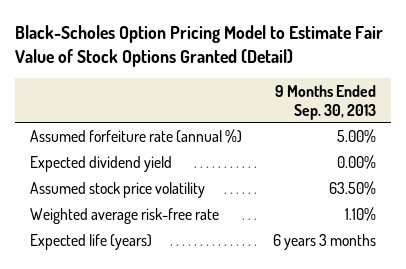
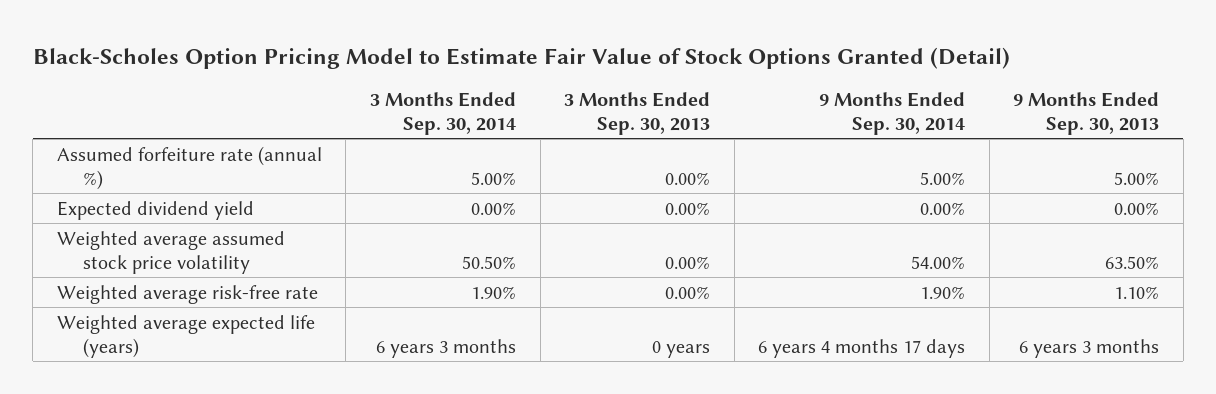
- | 9 Months Ended Sep. 30, 2013
+ | 3 Months Ended Sep. 30, 2014 | 3 Months Ended Sep. 30, 2013 | 9 Months Ended Sep. 30, 2014 | 9 Months Ended Sep. 30, 2013
- Assumed stock price volatility | 63.50%
+ Weighted average assumed stock price volatility | 50.50% | 0.00% | 54.00% | 63.50%
- Expected life (years) | 6 years 3 months
+ Weighted average expected life (years) | 6 years 3 months | 0 years | 6 years 4 months 17 days | 6 years 3 months

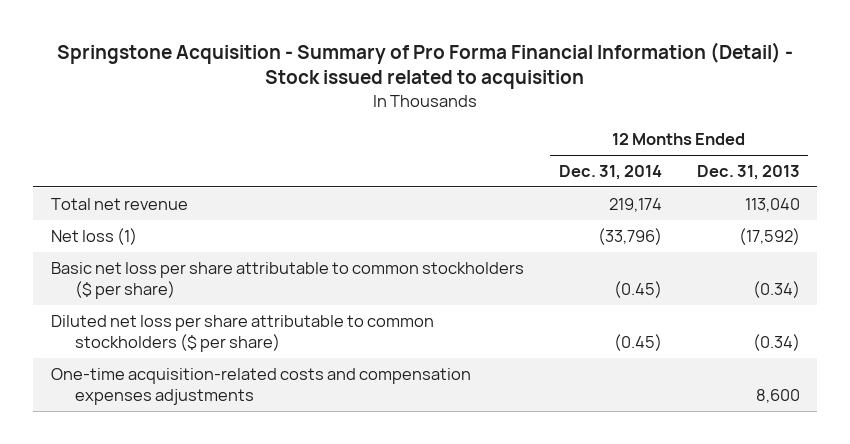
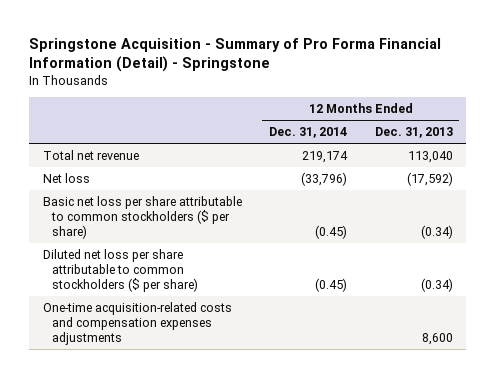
- Springstone Acquisition - Summary of Pro Forma Financial Information (Detail) - Stock issued related to acquisition
+ Springstone Acquisition - Summary of Pro Forma Financial Information (Detail) - Springstone
- Net loss (1) | (33,796) | (17,592)
+ Net loss | (33,796) | (17,592)

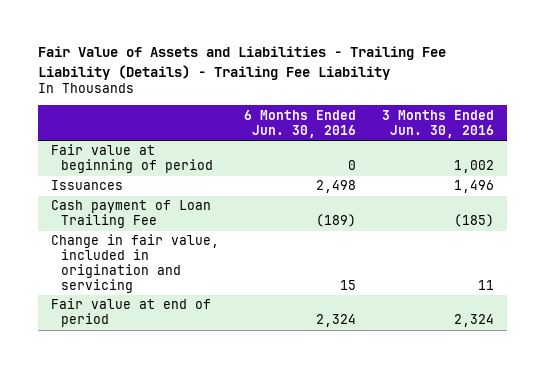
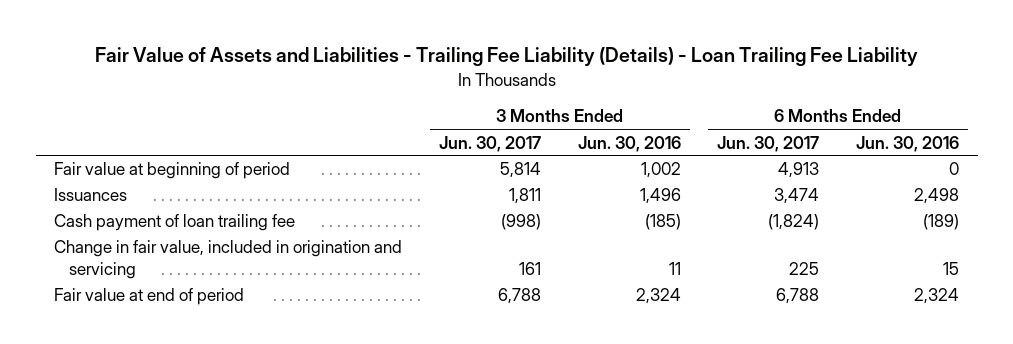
- Fair Value of Assets and Liabilities - Trailing Fee Liability (Details) - Trailing Fee Liability
+ Fair Value of Assets and Liabilities - Trailing Fee Liability (Details) - Loan Trailing Fee Liability
- | 6 Months Ended Jun. 30, 2016 | 3 Months Ended Jun. 30, 2016
+ | 3 Months Ended Jun. 30, 2017 | 3 Months Ended Jun. 30, 2016 | 6 Months Ended Jun. 30, 2017 | 6 Months Ended Jun. 30, 2016
- Cash payment of Loan Trailing Fee | (189) | (185)
+ Cash payment of loan trailing fee | (998) | (185) | (1,824) | (189)

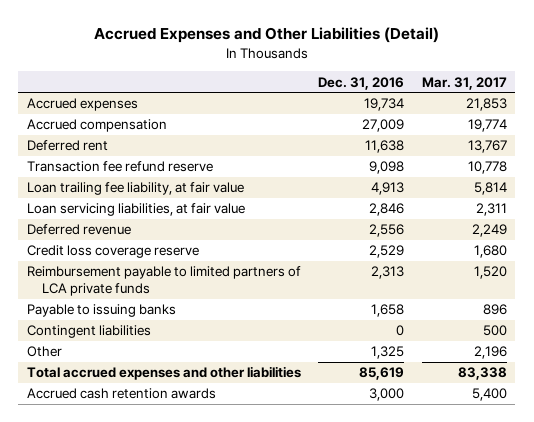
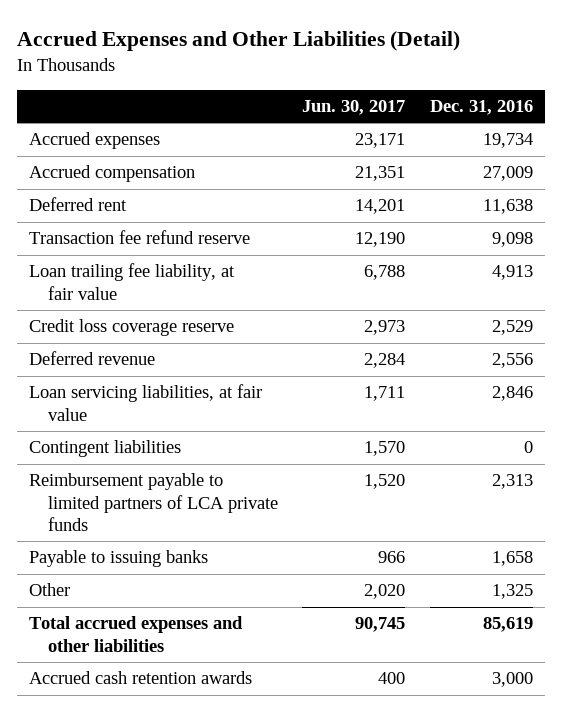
- | Dec. 31, 2016 | Mar. 31, 2017
+ | Jun. 30, 2017 | Dec. 31, 2016
moved down: Deferred revenue | 2,284 | 2,556
moved down: Loan servicing liabilities, at fair value | 1,711 | 2,846
moved up: Contingent liabilities | 1,570 | 0

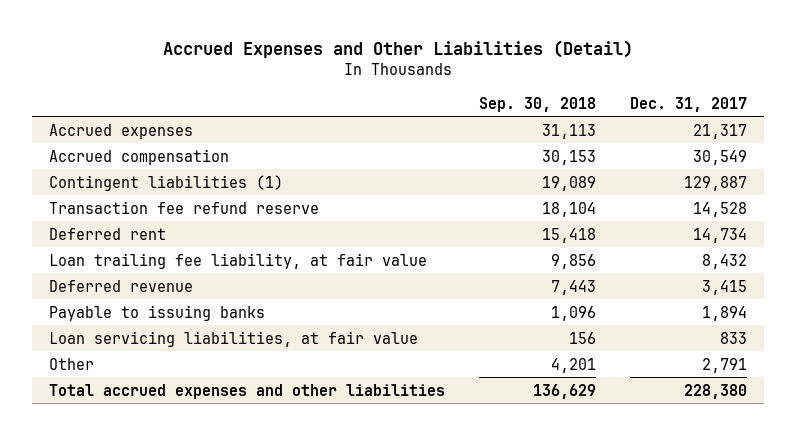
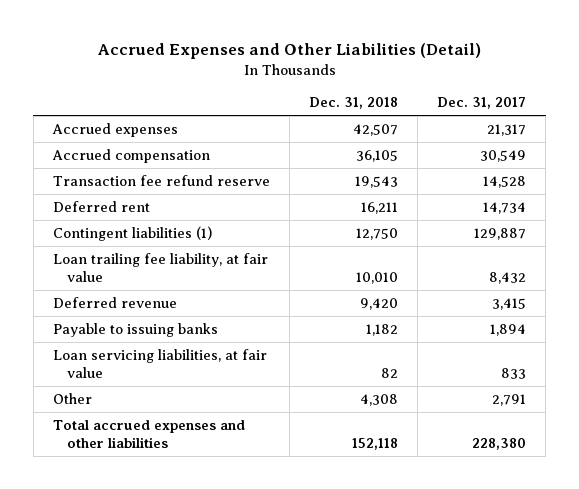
- | Sep. 30, 2018 | Dec. 31, 2017
+ | Dec. 31, 2018 | Dec. 31, 2017
moved down: Contingent liabilities (1) | 12,750 | 129,887

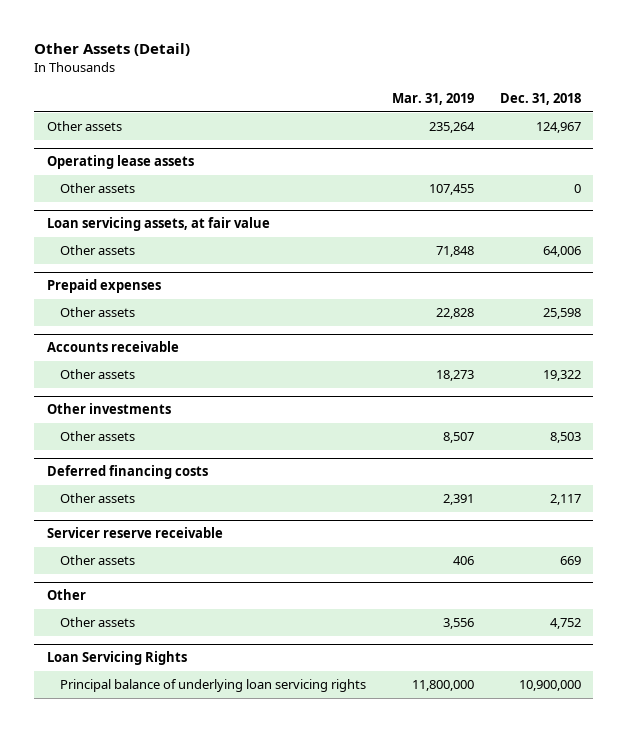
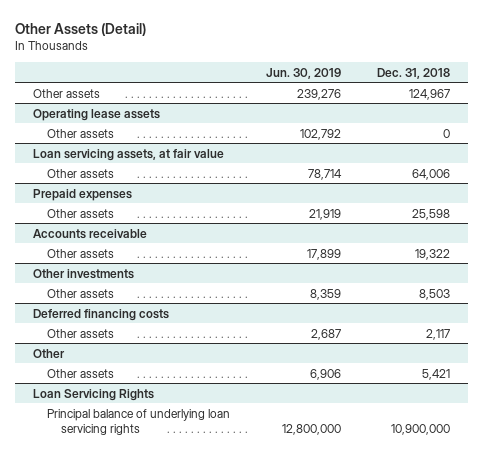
- | Mar. 31, 2019 | Dec. 31, 2018
+ | Jun. 30, 2019 | Dec. 31, 2018
- Servicer reserve receivable
- Other assets | 406 | 669
@ Other
- Other assets | 3,556 | 4,752
+ Other assets | 6,906 | 5,421

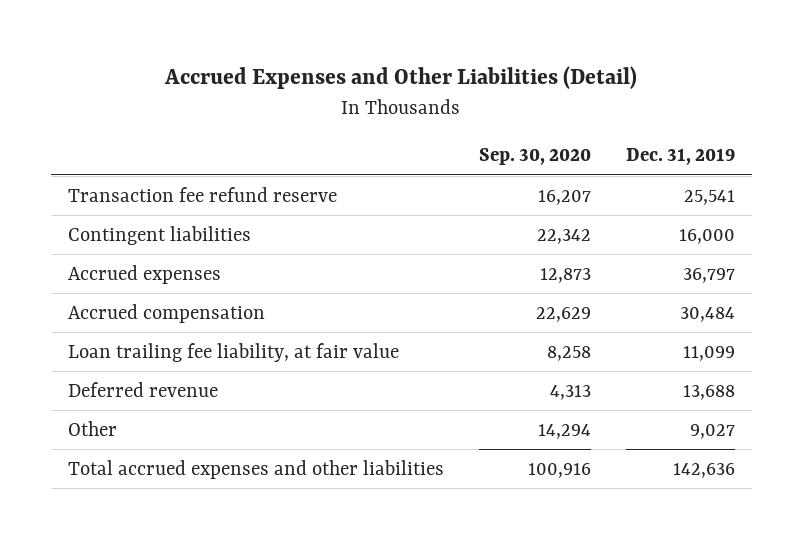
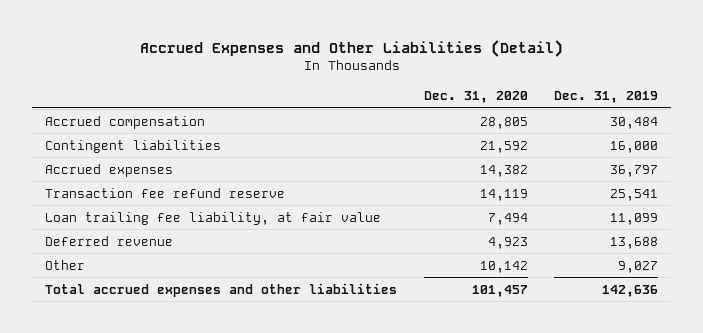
- | Sep. 30, 2020 | Dec. 31, 2019
+ | Dec. 31, 2020 | Dec. 31, 2019
moved up: Accrued compensation | 28,805 | 30,484
moved down: Transaction fee refund reserve | 14,119 | 25,541

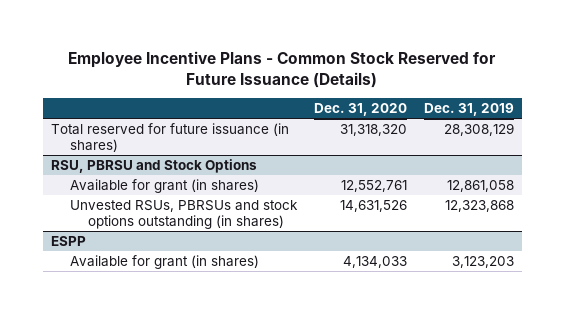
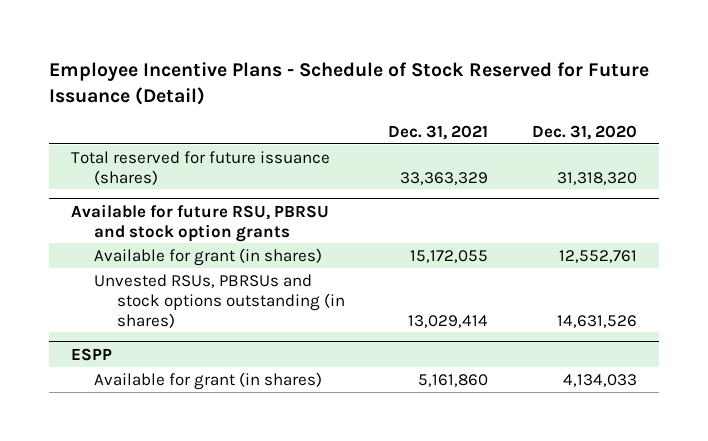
- Employee Incentive Plans - Common Stock Reserved for Future Issuance (Details)
+ Employee Incentive Plans - Schedule of Stock Reserved for Future Issuance (Detail)
- | Dec. 31, 2020 | Dec. 31, 2019
+ | Dec. 31, 2021 | Dec. 31, 2020
- Total reserved for future issuance (in shares) | 31,318,320 | 28,308,129
- RSU, PBRSU and Stock Options
+ Total reserved for future issuance (shares) | 33,363,329 | 31,318,320
+ Available for future RSU, PBRSU and stock option grants

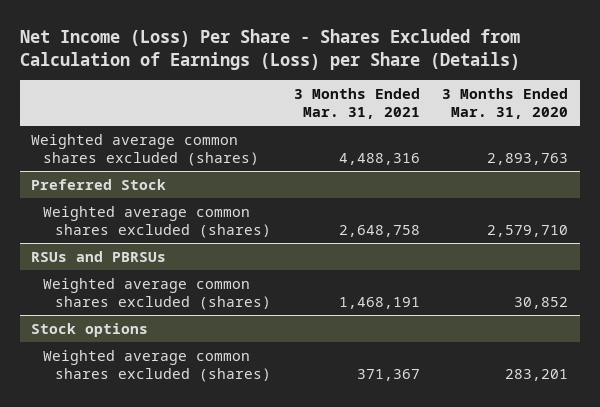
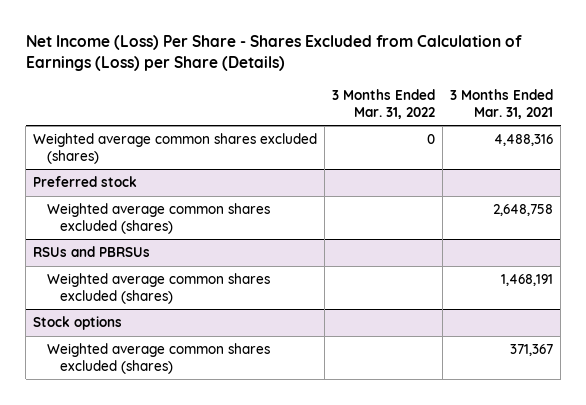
- | 3 Months Ended Mar. 31, 2021 | 3 Months Ended Mar. 31, 2020
+ | 3 Months Ended Mar. 31, 2022 | 3 Months Ended Mar. 31, 2021
- Preferred Stock
+ Preferred stock

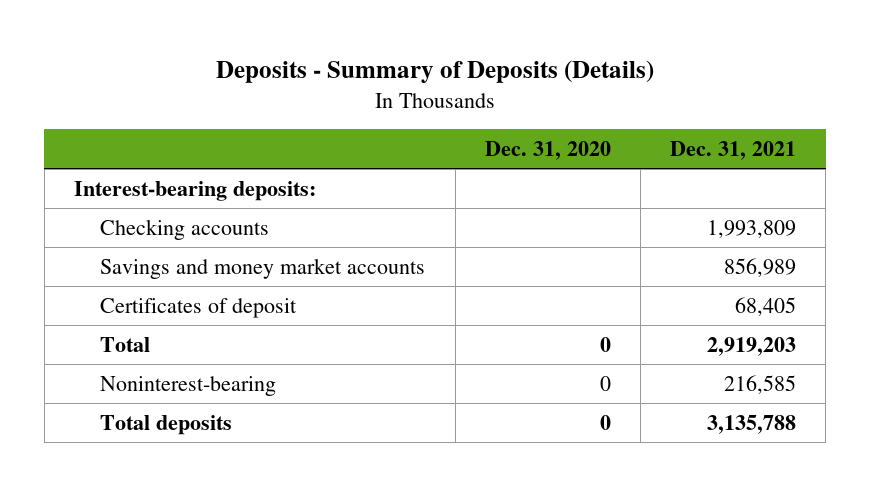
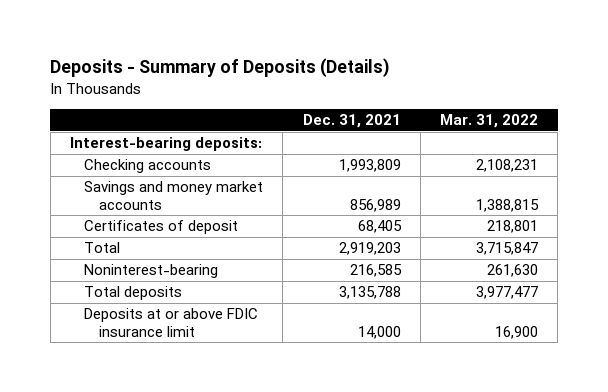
- | Dec. 31, 2020 | Dec. 31, 2021
+ | Dec. 31, 2021 | Mar. 31, 2022
+ Deposits at or above FDIC insurance limit | 14,000 | 16,900

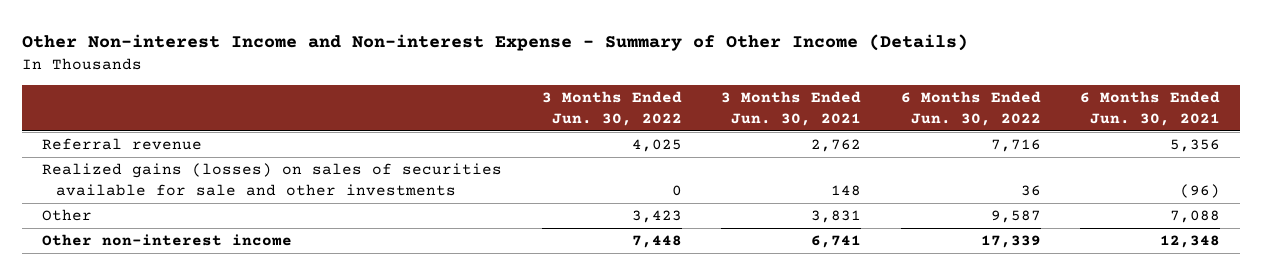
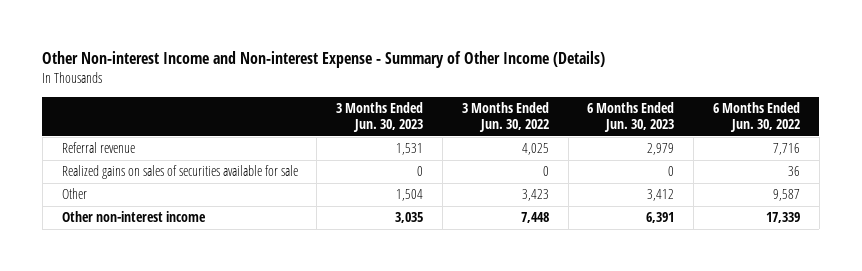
- | 3 Months Ended Jun. 30, 2022 | 3 Months Ended Jun. 30, 2021 | 6 Months Ended Jun. 30, 2022 | 6 Months Ended Jun. 30, 2021
+ | 3 Months Ended Jun. 30, 2023 | 3 Months Ended Jun. 30, 2022 | 6 Months Ended Jun. 30, 2023 | 6 Months Ended Jun. 30, 2022
- Realized gains (losses) on sales of securities available for sale and other investments | 0 | 148 | 36 | (96)
+ Realized gains on sales of securities available for sale | 0 | 0 | 0 | 36

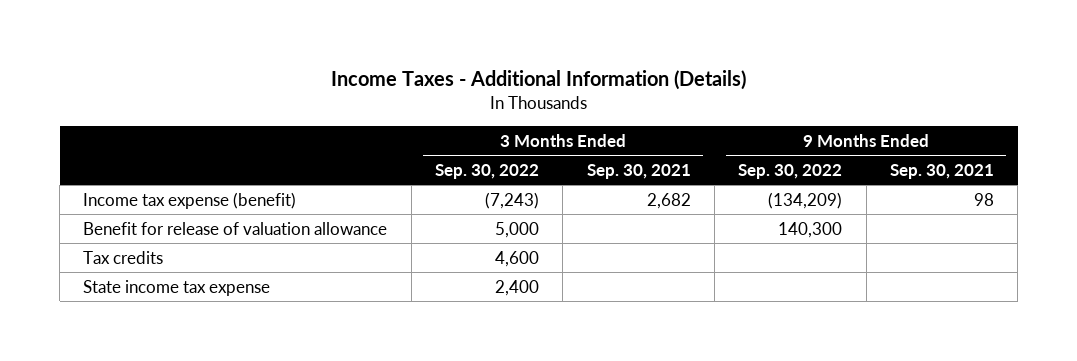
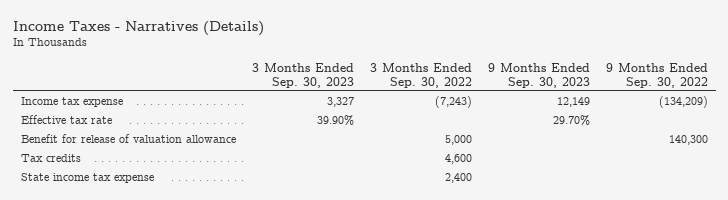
- Income Taxes - Additional Information (Details)
+ Income Taxes - Narratives (Details)
- | 3 Months Ended Sep. 30, 2022 | 3 Months Ended Sep. 30, 2021 | 9 Months Ended Sep. 30, 2022 | 9 Months Ended Sep. 30, 2021
+ | 3 Months Ended Sep. 30, 2023 | 3 Months Ended Sep. 30, 2022 | 9 Months Ended Sep. 30, 2023 | 9 Months Ended Sep. 30, 2022
- Income tax expense (benefit) | (7,243) | 2,682 | (134,209) | 98
+ Income tax expense | 3,327 | (7,243) | 12,149 | (134,209)
+ Effective tax rate | 39.90% | | 29.70% |

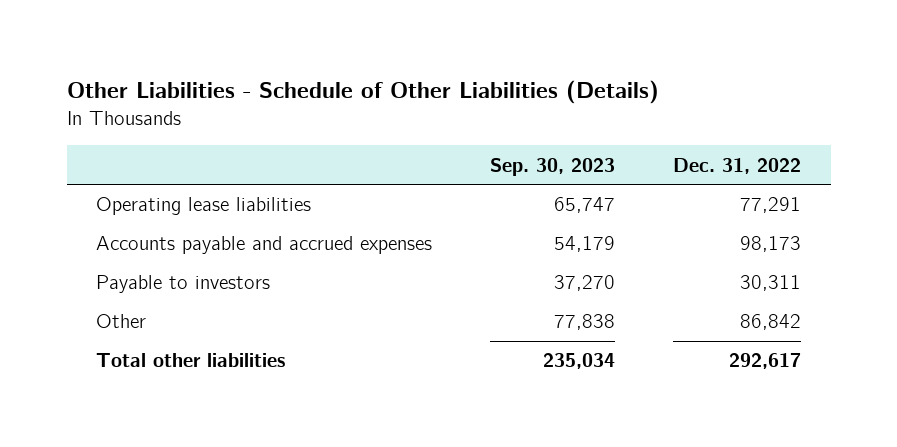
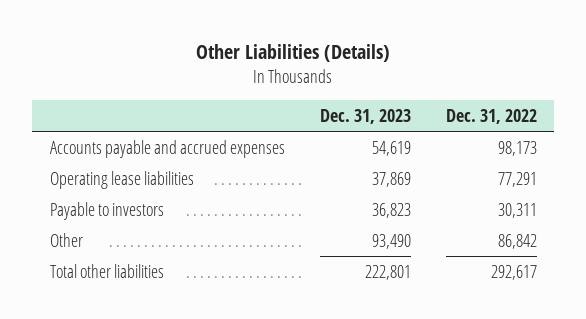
- Other Liabilities - Schedule of Other Liabilities (Details)
+ Other Liabilities (Details)
- | Sep. 30, 2023 | Dec. 31, 2022
+ | Dec. 31, 2023 | Dec. 31, 2022
moved down: Operating lease liabilities | 37,869 | 77,291

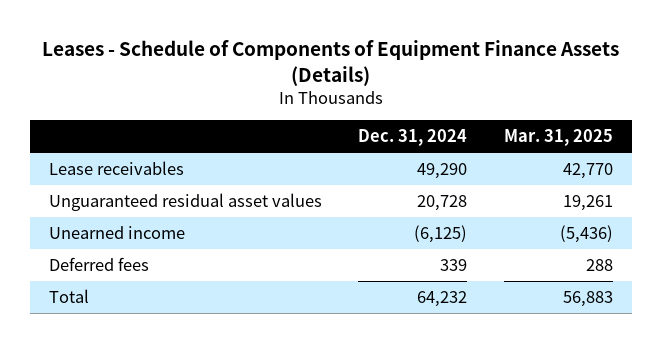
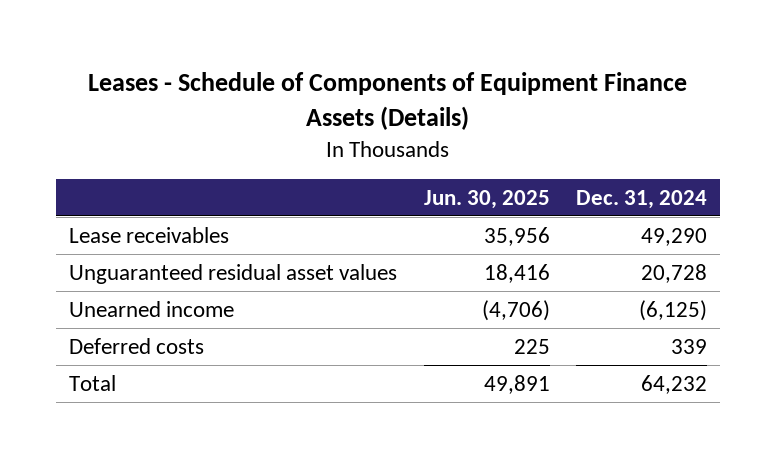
- | Dec. 31, 2024 | Mar. 31, 2025
+ | Jun. 30, 2025 | Dec. 31, 2024
- Deferred fees | 339 | 288
+ Deferred costs | 225 | 339

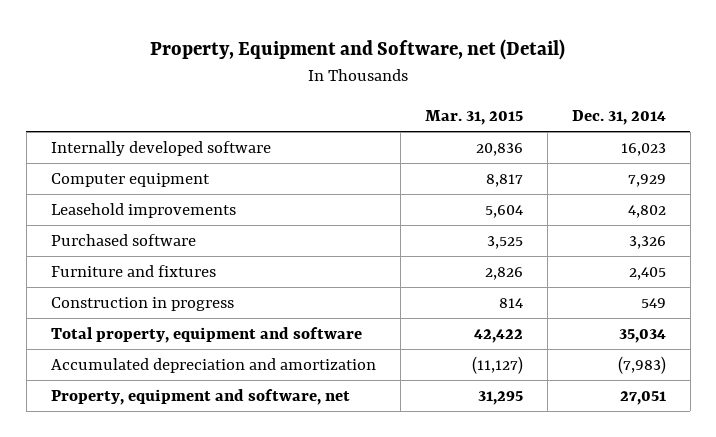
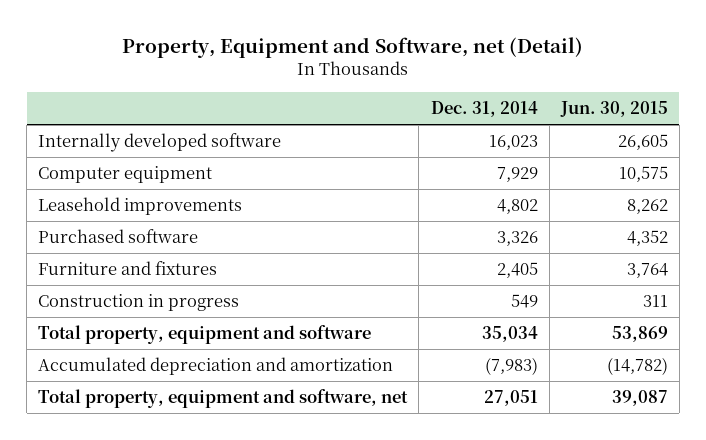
- | Mar. 31, 2015 | Dec. 31, 2014
+ | Dec. 31, 2014 | Jun. 30, 2015
- Property, equipment and software, net | 31,295 | 27,051
+ Total property, equipment and software, net | 27,051 | 39,087

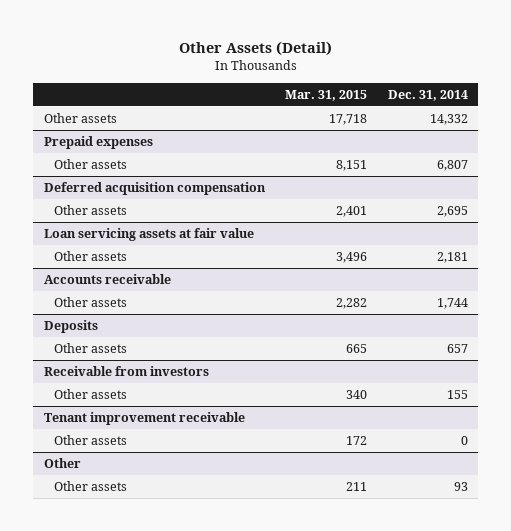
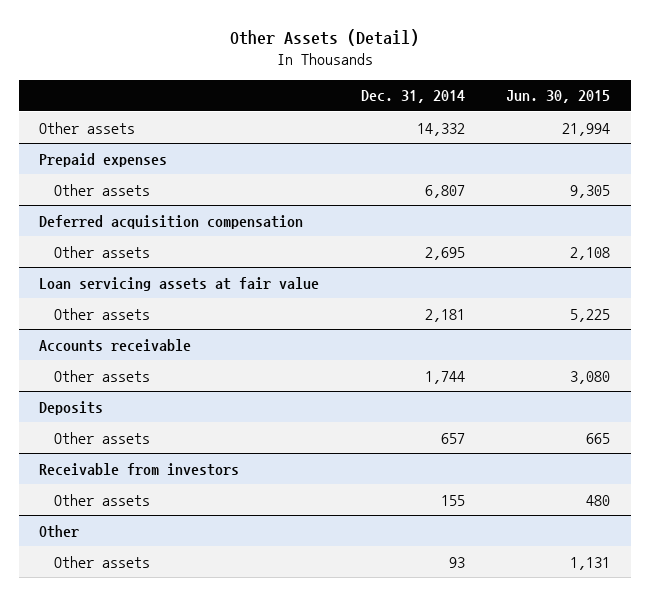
- | Mar. 31, 2015 | Dec. 31, 2014
+ | Dec. 31, 2014 | Jun. 30, 2015
- Tenant improvement receivable
- Other assets | 172 | 0

